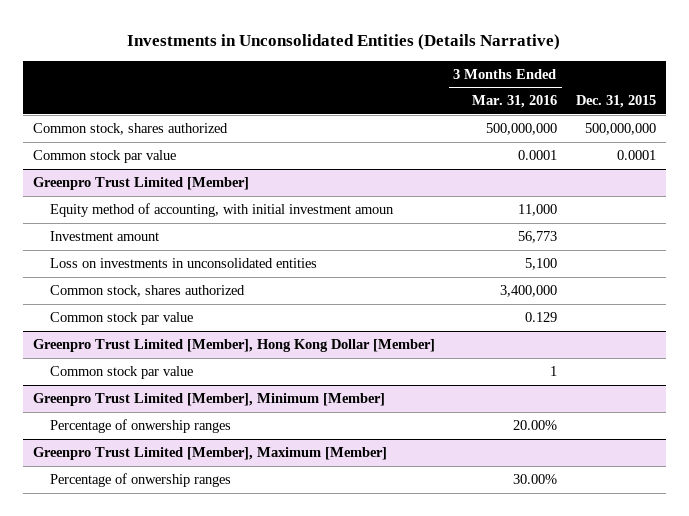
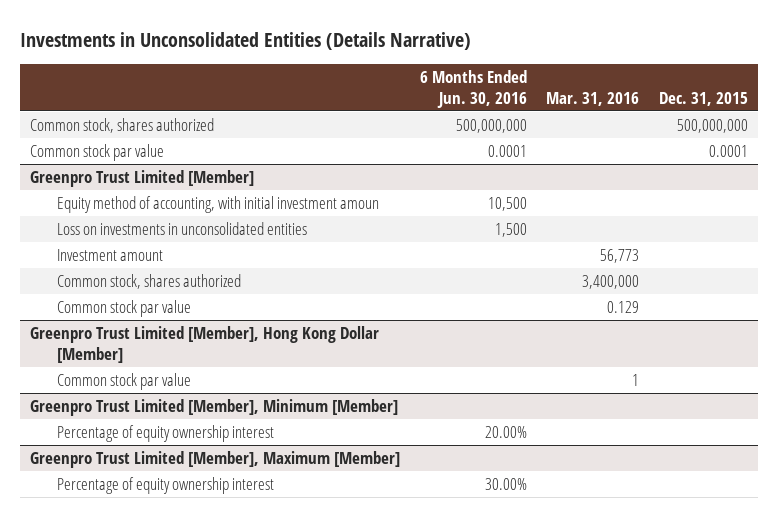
- | 3 Months Ended Mar. 31, 2016 | Dec. 31, 2015
+ | 6 Months Ended Jun. 30, 2016 | Mar. 31, 2016 | Dec. 31, 2015
@ Greenpro Trust Limited [Member]
moved down: Investment amount | | 56,773 |
@ Greenpro Trust Limited [Member], Minimum [Member]
- Percentage of onwership ranges | 20.00% |
+ Percentage of equity ownership interest | 20.00% | |
@ Greenpro Trust Limited [Member], Maximum [Member]
- Percentage of onwership ranges | 30.00% |
+ Percentage of equity ownership interest | 30.00% | |

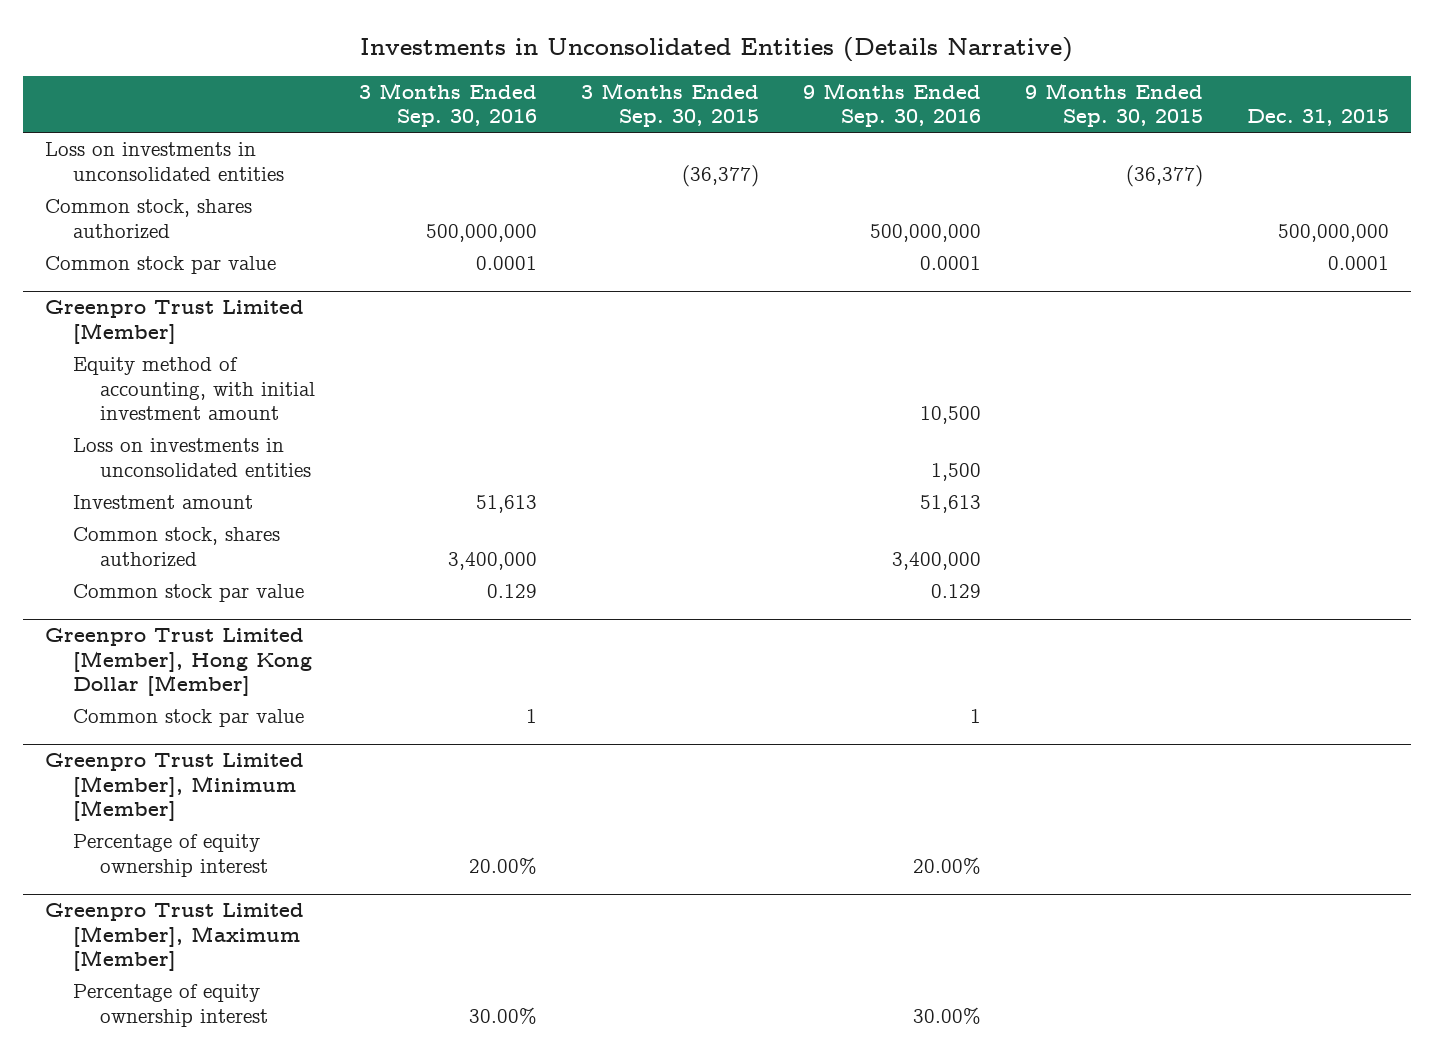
- | 6 Months Ended Jun. 30, 2016 | Mar. 31, 2016 | Dec. 31, 2015
+ | 3 Months Ended Sep. 30, 2016 | 3 Months Ended Sep. 30, 2015 | 9 Months Ended Sep. 30, 2016 | 9 Months Ended Sep. 30, 2015 | Dec. 31, 2015
+ Loss on investments in unconsolidated entities | | (36,377) | | (36,377) |
@ Greenpro Trust Limited [Member]
- Equity method of accounting, with initial investment amoun | 10,500 | |
+ Equity method of accounting, with initial investment amount | | | 10,500 | |

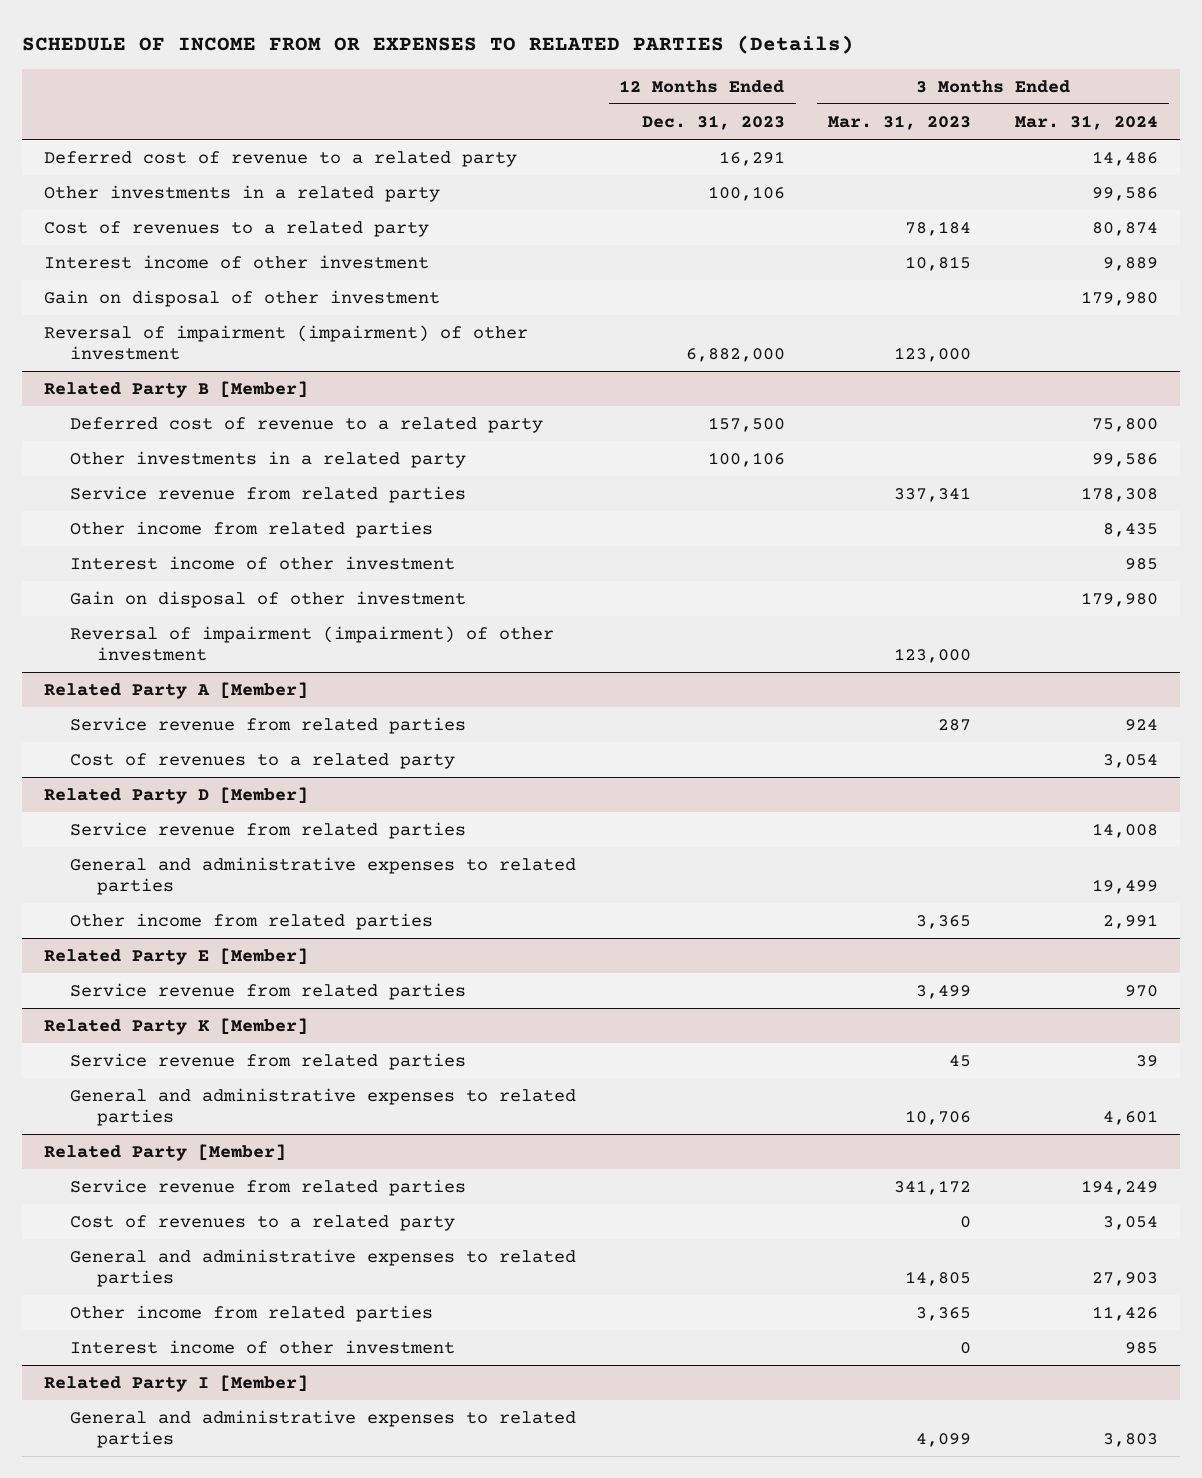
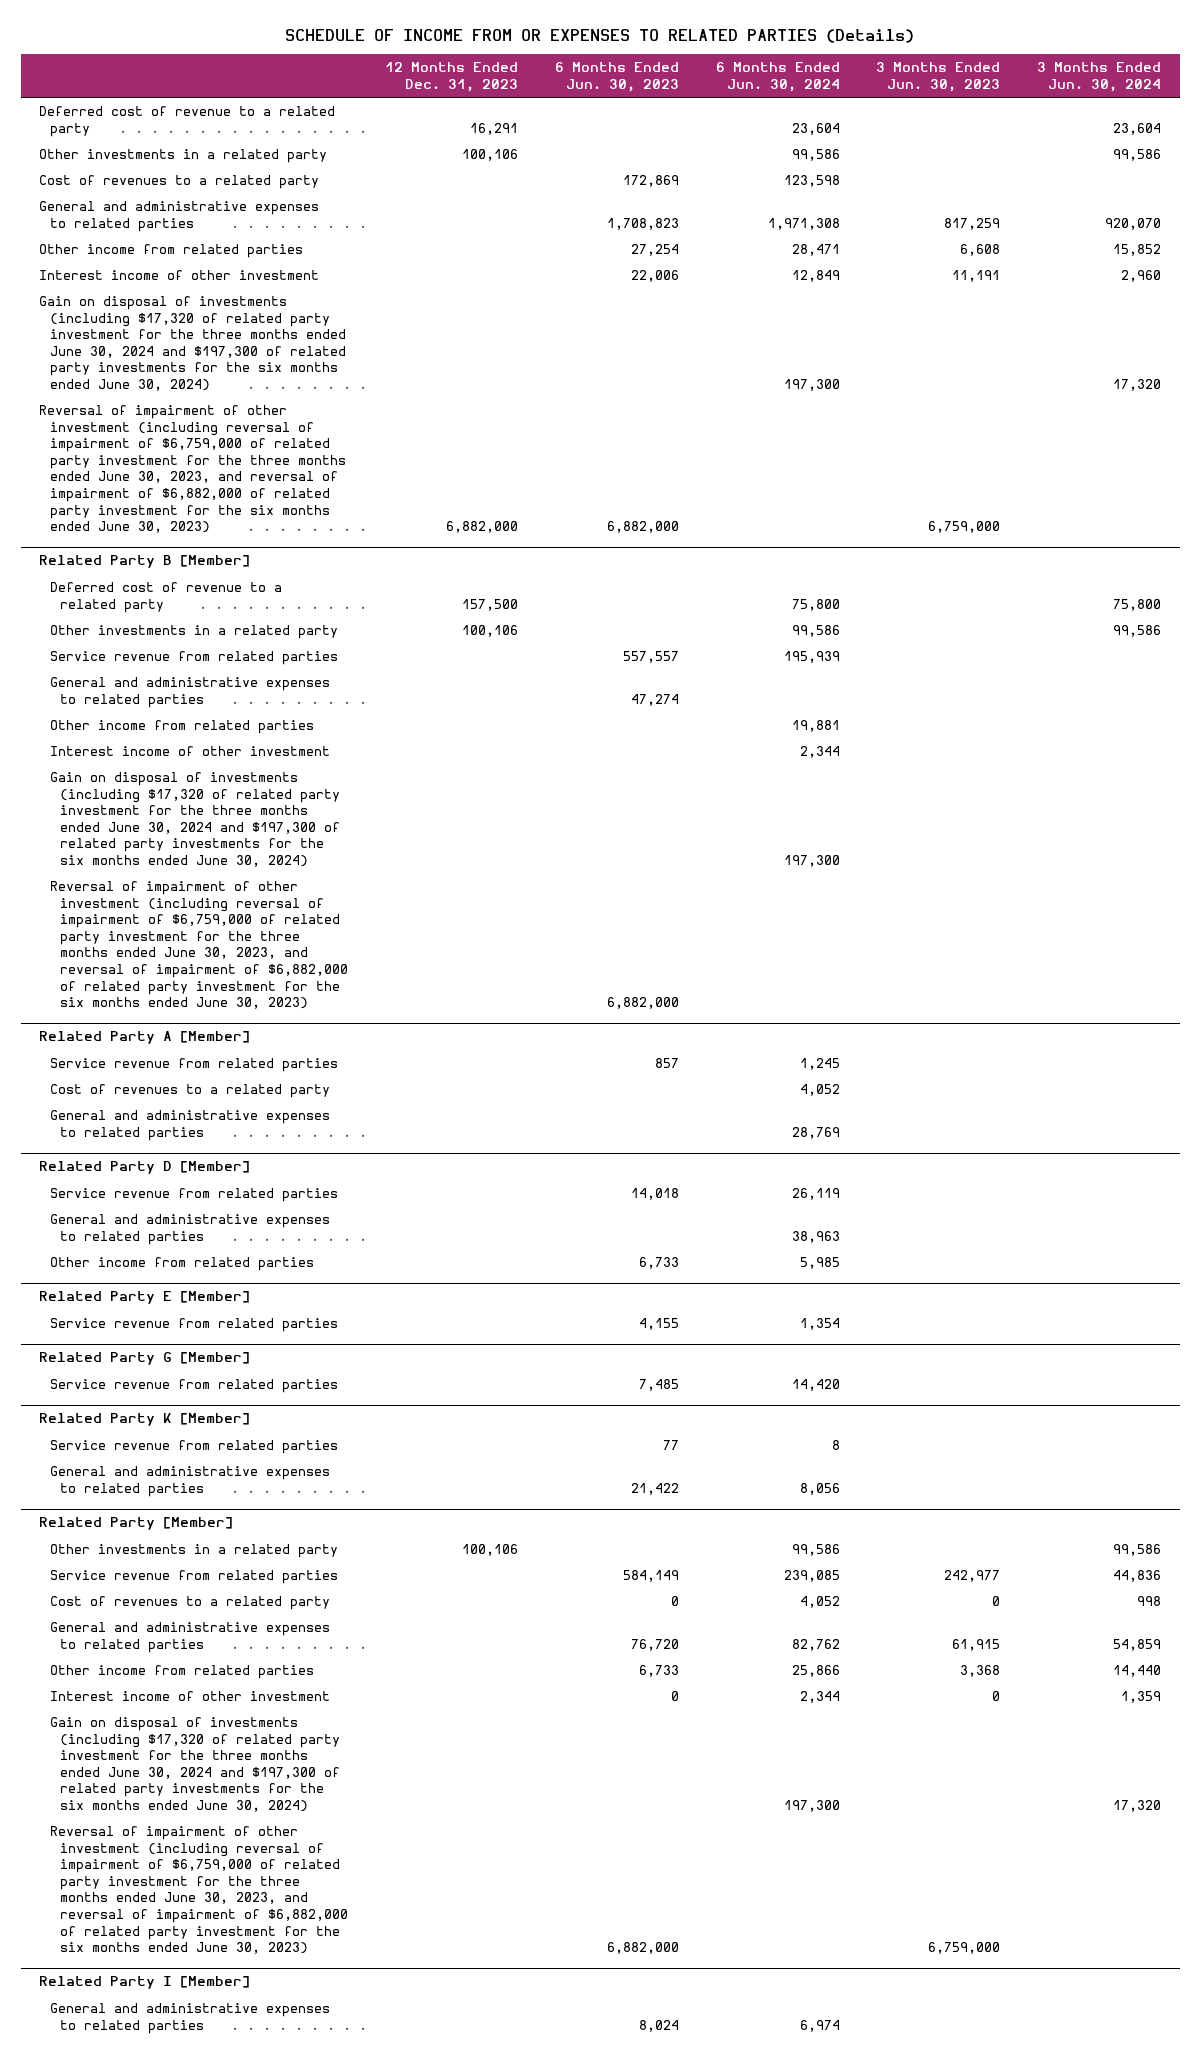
- | 12 Months Ended Dec. 31, 2023 | 3 Months Ended Mar. 31, 2023 | 3 Months Ended Mar. 31, 2024
+ | 12 Months Ended Dec. 31, 2023 | 6 Months Ended Jun. 30, 2023 | 6 Months Ended Jun. 30, 2024 | 3 Months Ended Jun. 30, 2023 | 3 Months Ended Jun. 30, 2024
+ General and administrative expenses to related parties | | 1,708,823 | 1,971,308 | 817,259 | 920,070
+ Other income from related parties | | 27,254 | 28,471 | 6,608 | 15,852
- Gain on disposal of other investment | | | 179,980
- Reversal of impairment (impairment) of other investment | 6,882,000 | 123,000 |
+ Gain on disposal of investments (including $17,320 of related party investment for the three months ended June 30, 2024 and $197,300 of related party investments for the six months ended June 30, 2024) | | | 197,300 | | 17,320
+ Reversal of impairment of other investment (including reversal of impairment of $6,759,000 of related party investment for the three months ended June 30, 2023, and reversal of impairment of $6,882,000 of related party investment for the six months ended June 30, 2023) | 6,882,000 | 6,882,000 | | 6,759,000 |
@ Related Party B [Member]
+ General and administrative expenses to related parties | | 47,274 | | |
- Gain on disposal of other investment | | | 179,980
- Reversal of impairment (impairment) of other investment | | 123,000 |
+ Gain on disposal of investments (including $17,320 of related party investment for the three months ended June 30, 2024 and $197,300 of related party investments for the six months ended June 30, 2024) | | | 197,300 | |
+ Reversal of impairment of other investment (including reversal of impairment of $6,759,000 of related party investment for the three months ended June 30, 2023, and reversal of impairment of $6,882,000 of related party investment for the six months ended June 30, 2023) | | 6,882,000 | | |
@ Related Party A [Member]
+ General and administrative expenses to related parties | | | 28,769 | |
+ Related Party G [Member]
+ Service revenue from related parties | | 7,485 | 14,420 | |
@ Related Party [Member]
+ Other investments in a related party | 100,106 | | 99,586 | | 99,586
+ Gain on disposal of investments (including $17,320 of related party investment for the three months ended June 30, 2024 and $197,300 of related party investments for the six months ended June 30, 2024) | | | 197,300 | | 17,320
+ Reversal of impairment of other investment (including reversal of impairment of $6,759,000 of related party investment for the three months ended June 30, 2023, and reversal of impairment of $6,882,000 of related party investment for the six months ended June 30, 2023) | | 6,882,000 | | 6,759,000 |

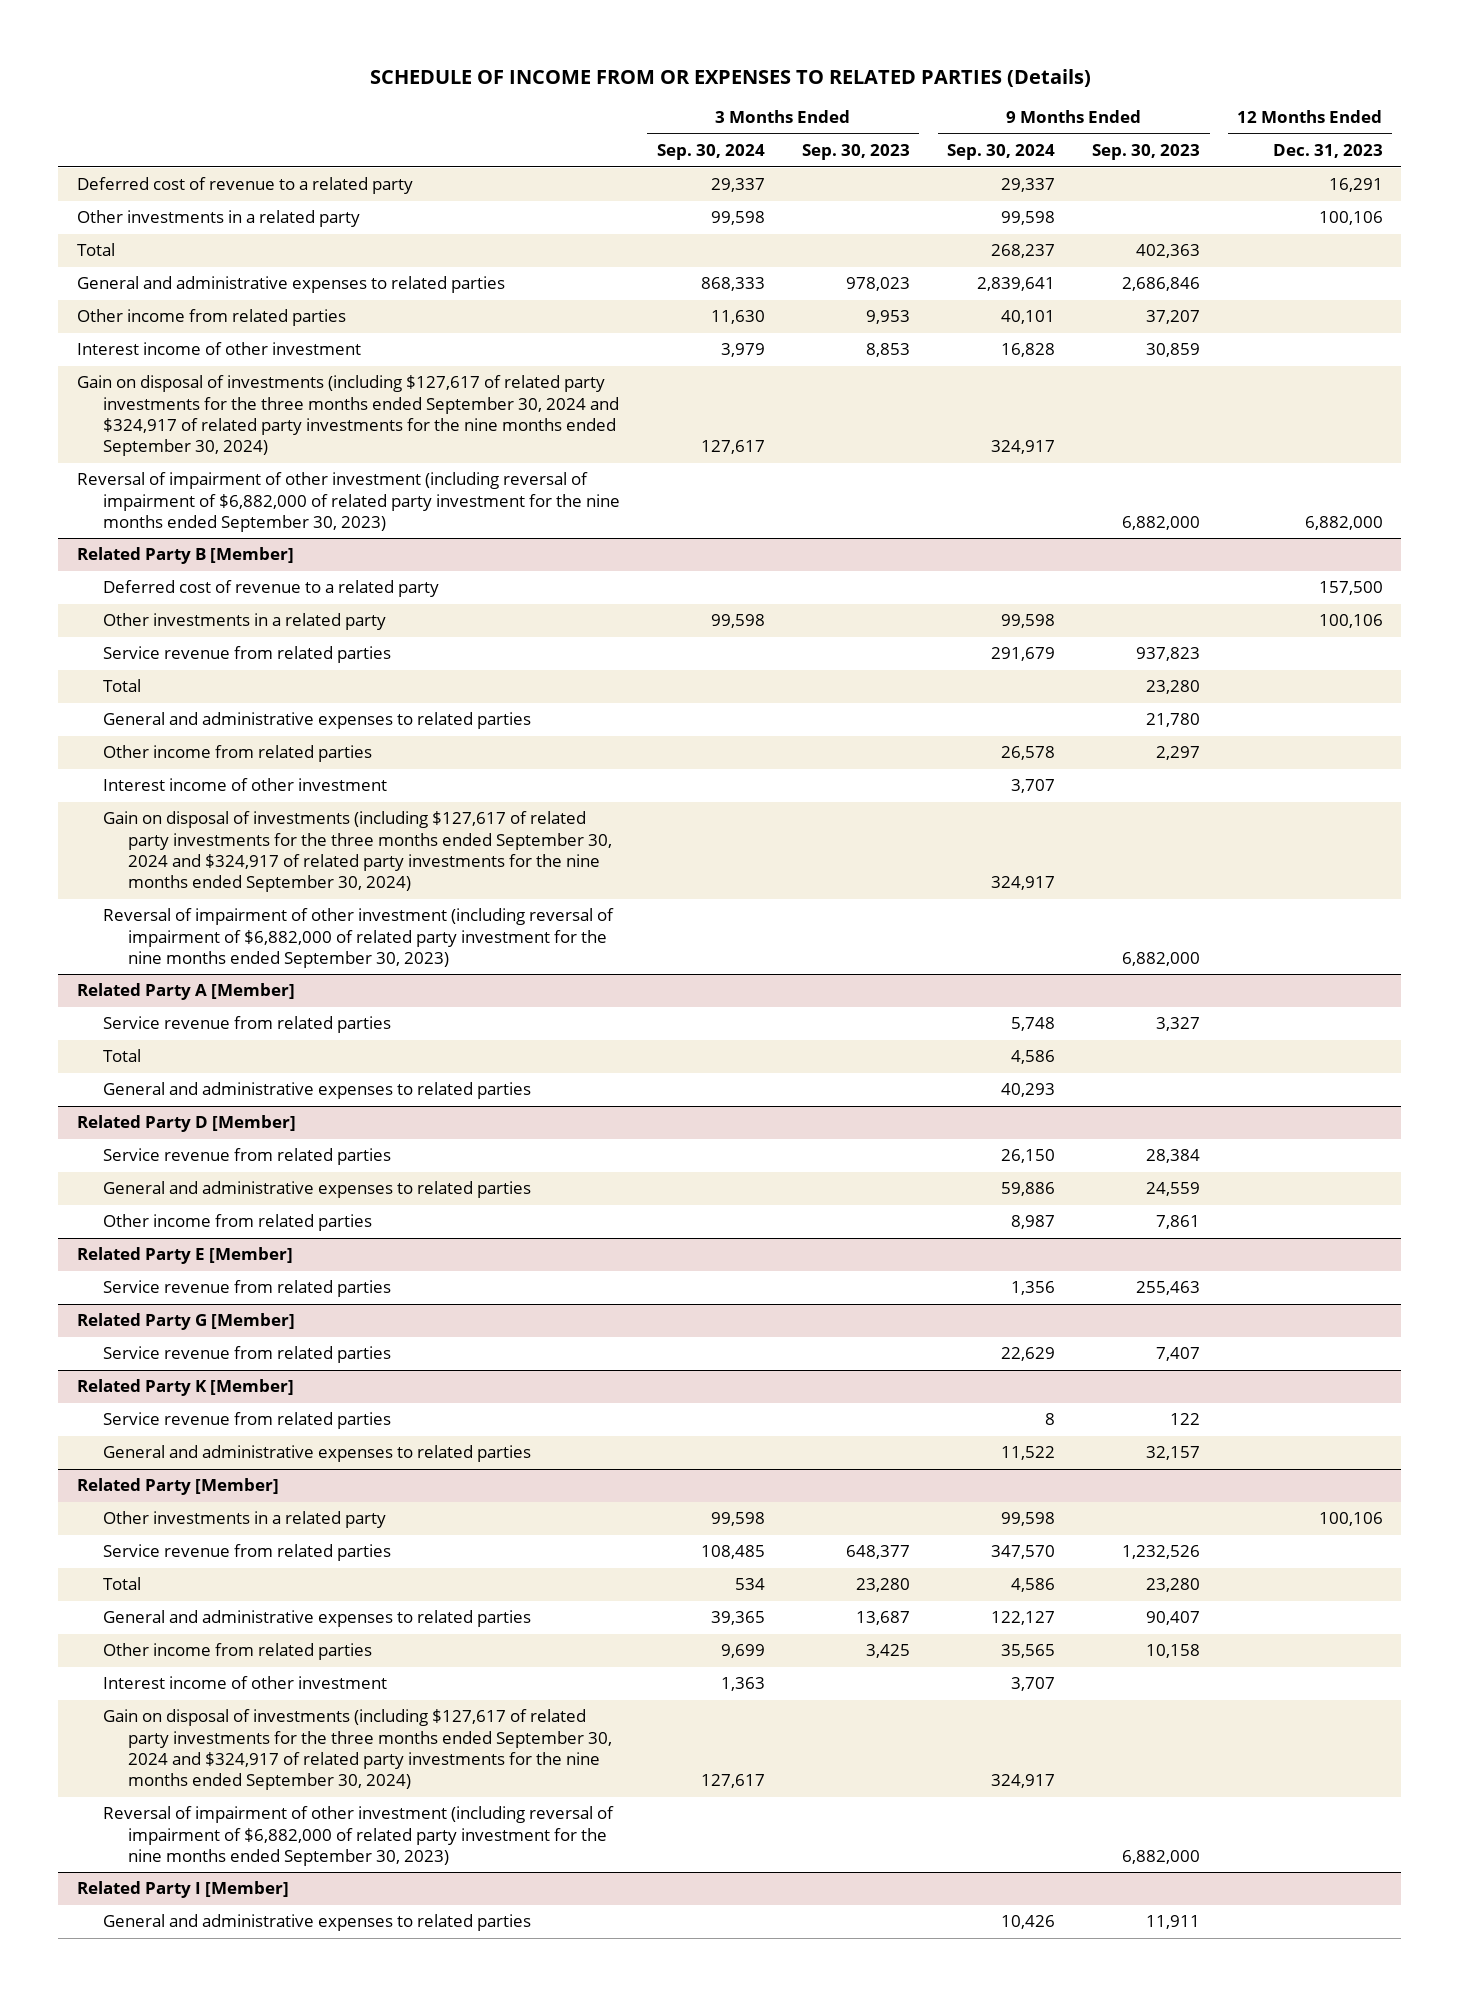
- | 12 Months Ended Dec. 31, 2023 | 6 Months Ended Jun. 30, 2023 | 6 Months Ended Jun. 30, 2024 | 3 Months Ended Jun. 30, 2023 | 3 Months Ended Jun. 30, 2024
+ | 3 Months Ended Sep. 30, 2024 | 3 Months Ended Sep. 30, 2023 | 9 Months Ended Sep. 30, 2024 | 9 Months Ended Sep. 30, 2023 | 12 Months Ended Dec. 31, 2023
- Cost of revenues to a related party | | 172,869 | 123,598 | |
+ Total | | | 268,237 | 402,363 |
- Gain on disposal of investments (including $17,320 of related party investment for the three months ended June 30, 2024 and $197,300 of related party investments for the six months ended June 30, 2024) | | | 197,300 | | 17,320
- Reversal of impairment of other investment (including reversal of impairment of $6,759,000 of related party investment for the three months ended June 30, 2023, and reversal of impairment of $6,882,000 of related party investment for the six months ended June 30, 2023) | 6,882,000 | 6,882,000 | | 6,759,000 |
+ Gain on disposal of investments (including $127,617 of related party investments for the three months ended September 30, 2024 and $324,917 of related party investments for the nine months ended September 30, 2024) | 127,617 | | 324,917 | |
+ Reversal of impairment of other investment (including reversal of impairment of $6,882,000 of related party investment for the nine months ended September 30, 2023) | | | | 6,882,000 | 6,882,000
@ Related Party B [Member]
+ Total | | | | 23,280 |
- Gain on disposal of investments (including $17,320 of related party investment for the three months ended June 30, 2024 and $197,300 of related party investments for the six months ended June 30, 2024) | | | 197,300 | |
- Reversal of impairment of other investment (including reversal of impairment of $6,759,000 of related party investment for the three months ended June 30, 2023, and reversal of impairment of $6,882,000 of related party investment for the six months ended June 30, 2023) | | 6,882,000 | | |
+ Gain on disposal of investments (including $127,617 of related party investments for the three months ended September 30, 2024 and $324,917 of related party investments for the nine months ended September 30, 2024) | | | 324,917 | |
+ Reversal of impairment of other investment (including reversal of impairment of $6,882,000 of related party investment for the nine months ended September 30, 2023) | | | | 6,882,000 |
@ Related Party A [Member]
- Cost of revenues to a related party | | | 4,052 | |
+ Total | | | 4,586 | |
@ Related Party [Member]
- Cost of revenues to a related party | | 0 | 4,052 | 0 | 998
+ Total | 534 | 23,280 | 4,586 | 23,280 |
- Gain on disposal of investments (including $17,320 of related party investment for the three months ended June 30, 2024 and $197,300 of related party investments for the six months ended June 30, 2024) | | | 197,300 | | 17,320
- Reversal of impairment of other investment (including reversal of impairment of $6,759,000 of related party investment for the three months ended June 30, 2023, and reversal of impairment of $6,882,000 of related party investment for the six months ended June 30, 2023) | | 6,882,000 | | 6,759,000 |
+ Gain on disposal of investments (including $127,617 of related party investments for the three months ended September 30, 2024 and $324,917 of related party investments for the nine months ended September 30, 2024) | 127,617 | | 324,917 | |
+ Reversal of impairment of other investment (including reversal of impairment of $6,882,000 of related party investment for the nine months ended September 30, 2023) | | | | 6,882,000 |

